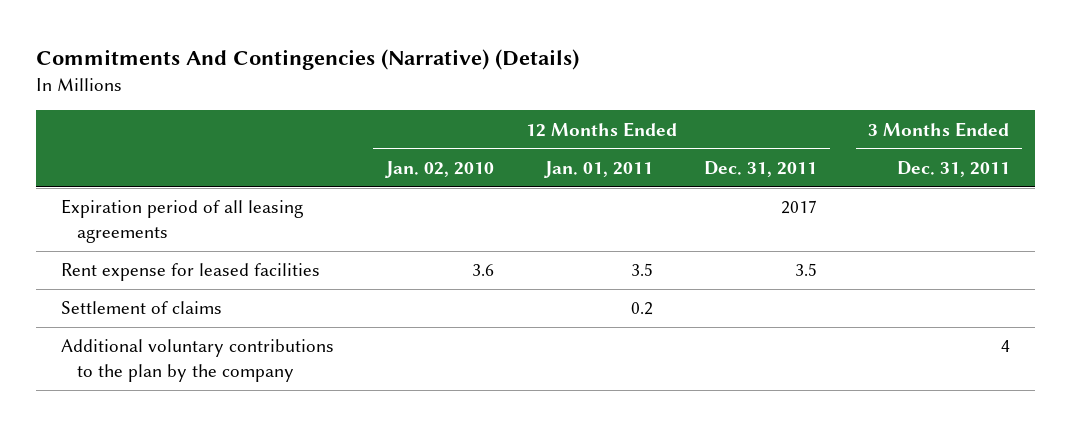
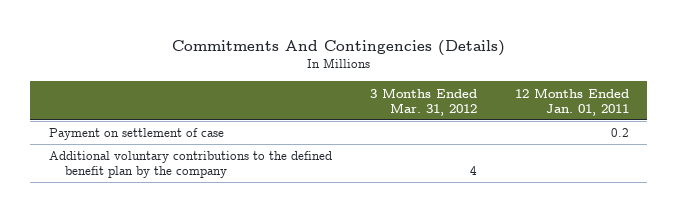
- Commitments And Contingencies (Narrative) (Details)
+ Commitments And Contingencies (Details)
- | 12 Months Ended Jan. 02, 2010 | 12 Months Ended Jan. 01, 2011 | 12 Months Ended Dec. 31, 2011 | 3 Months Ended Dec. 31, 2011
+ | 3 Months Ended Mar. 31, 2012 | 12 Months Ended Jan. 01, 2011
- Expiration period of all leasing agreements | | | 2017 |
- Rent expense for leased facilities | 3.6 | 3.5 | 3.5 |
- Settlement of claims | | 0.2 | |
- Additional voluntary contributions to the plan by the company | | | | 4
+ Payment on settlement of case | | 0.2
+ Additional voluntary contributions to the defined benefit plan by the company | 4 |

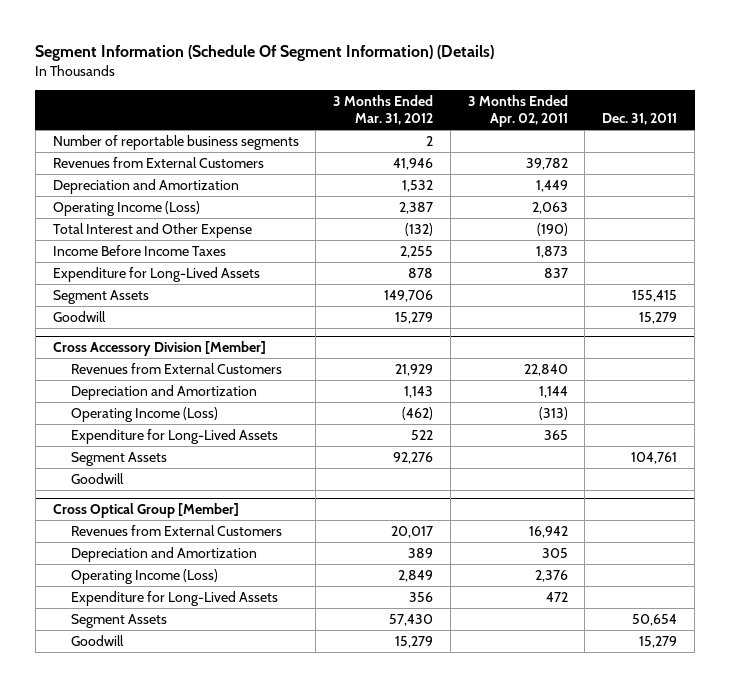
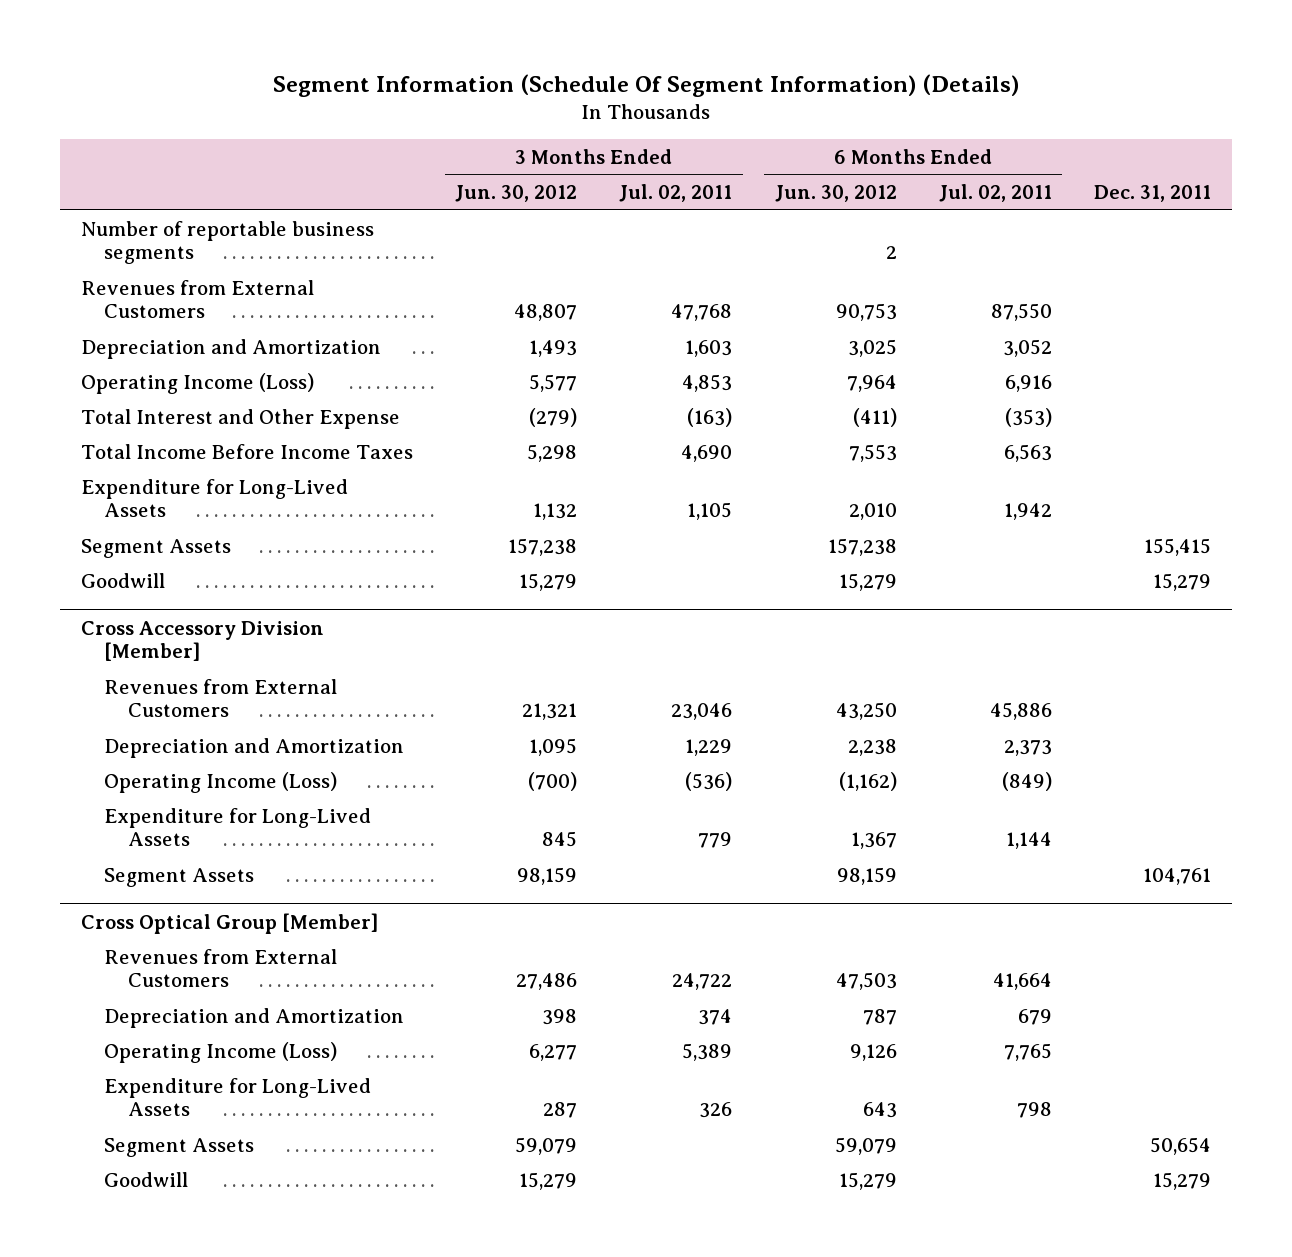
- | 3 Months Ended Mar. 31, 2012 | 3 Months Ended Apr. 02, 2011 | Dec. 31, 2011
+ | 3 Months Ended Jun. 30, 2012 | 3 Months Ended Jul. 02, 2011 | 6 Months Ended Jun. 30, 2012 | 6 Months Ended Jul. 02, 2011 | Dec. 31, 2011
- Income Before Income Taxes | 2,255 | 1,873 |
+ Total Income Before Income Taxes | 5,298 | 4,690 | 7,553 | 6,563 |
@ Cross Accessory Division [Member]
- Goodwill

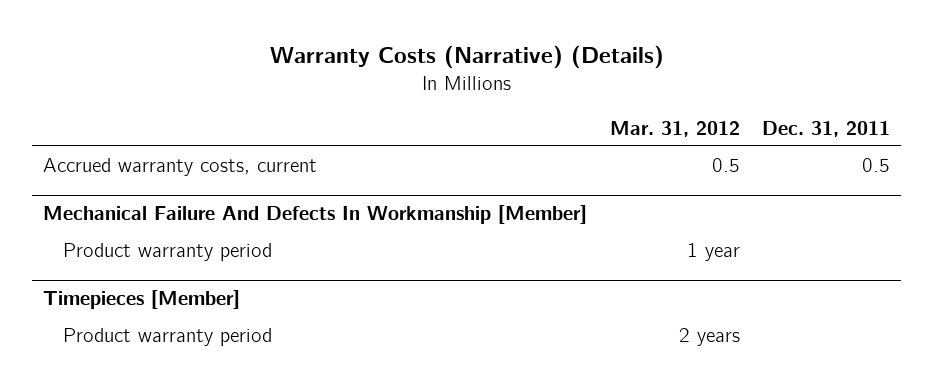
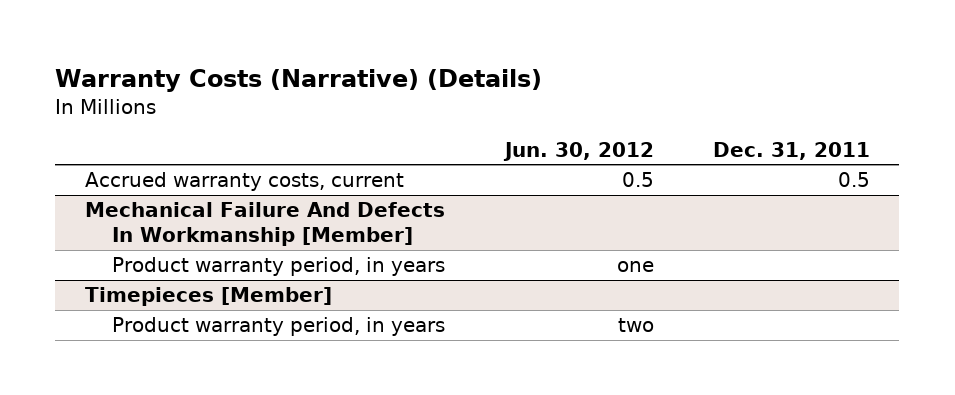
- | Mar. 31, 2012 | Dec. 31, 2011
+ | Jun. 30, 2012 | Dec. 31, 2011
@ Mechanical Failure And Defects In Workmanship [Member]
- Product warranty period | 1 year |
+ Product warranty period, in years | one |
@ Timepieces [Member]
- Product warranty period | 2 years |
+ Product warranty period, in years | two |

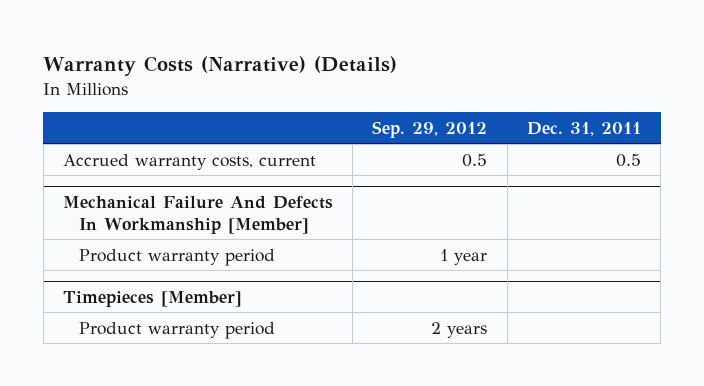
- | Jun. 30, 2012 | Dec. 31, 2011
+ | Sep. 29, 2012 | Dec. 31, 2011
@ Mechanical Failure And Defects In Workmanship [Member]
- Product warranty period, in years | one |
+ Product warranty period | 1 year |
@ Timepieces [Member]
- Product warranty period, in years | two |
+ Product warranty period | 2 years |

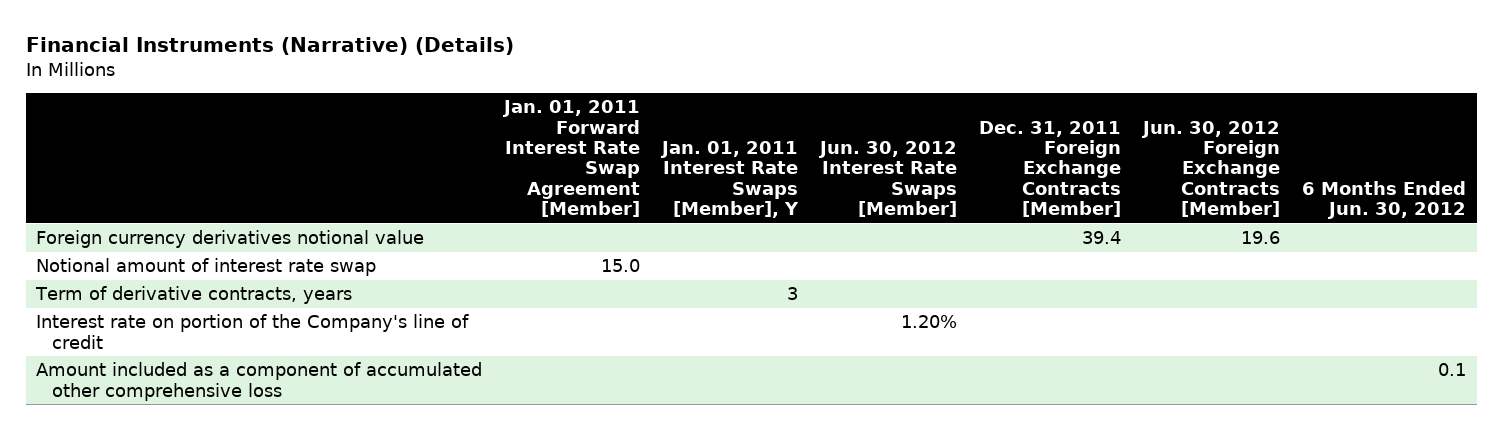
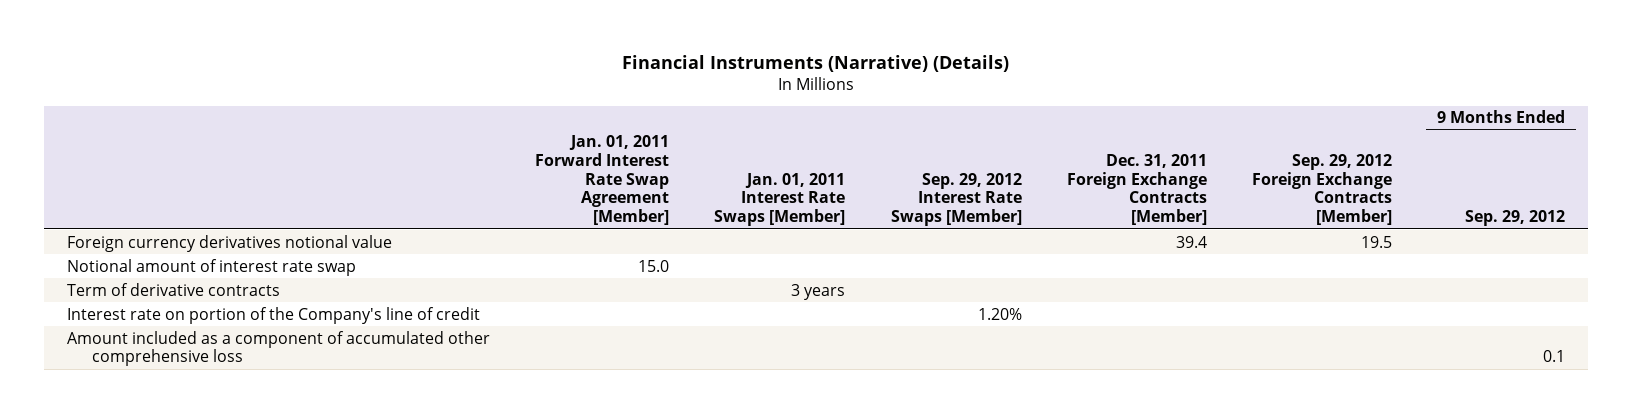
- | Jan. 01, 2011 Forward Interest Rate Swap Agreement [Member] | Jan. 01, 2011 Interest Rate Swaps [Member], Y | Jun. 30, 2012 Interest Rate Swaps [Member] | Dec. 31, 2011 Foreign Exchange Contracts [Member] | Jun. 30, 2012 Foreign Exchange Contracts [Member] | 6 Months Ended Jun. 30, 2012
+ | Jan. 01, 2011 Forward Interest Rate Swap Agreement [Member] | Jan. 01, 2011 Interest Rate Swaps [Member] | Sep. 29, 2012 Interest Rate Swaps [Member] | Dec. 31, 2011 Foreign Exchange Contracts [Member] | Sep. 29, 2012 Foreign Exchange Contracts [Member] | 9 Months Ended Sep. 29, 2012
- Term of derivative contracts, years | | 3 | | | |
+ Term of derivative contracts | | 3 years | | | |

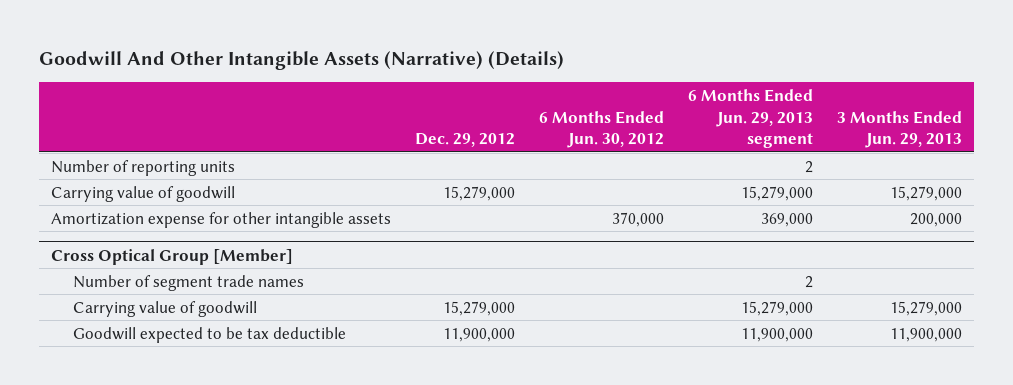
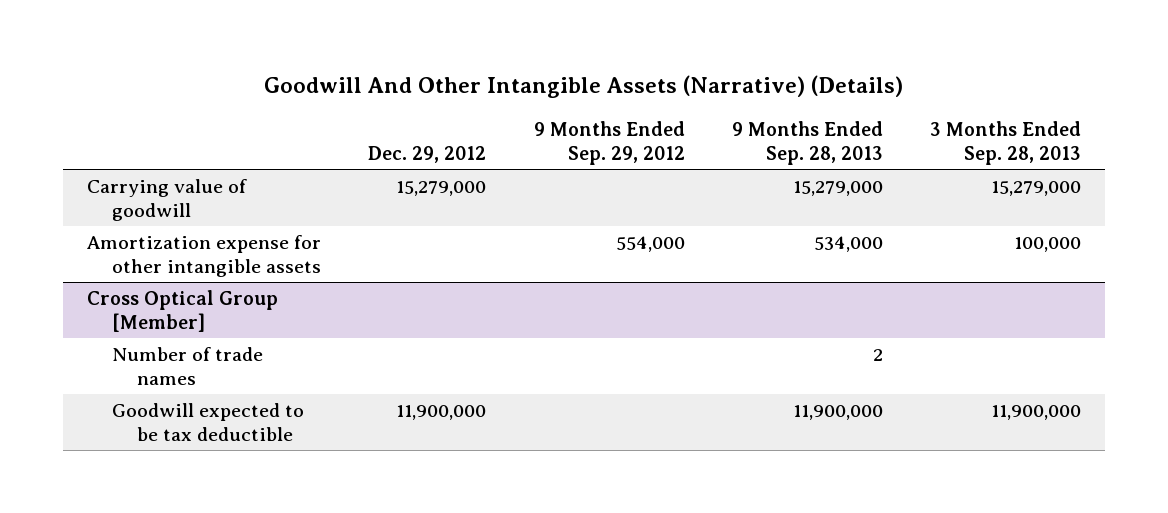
- | Dec. 29, 2012 | 6 Months Ended Jun. 30, 2012 | 6 Months Ended Jun. 29, 2013 segment | 3 Months Ended Jun. 29, 2013
+ | Dec. 29, 2012 | 9 Months Ended Sep. 29, 2012 | 9 Months Ended Sep. 28, 2013 | 3 Months Ended Sep. 28, 2013
- Number of reporting units | | | 2 |
@ Cross Optical Group [Member]
- Number of segment trade names | | | 2 |
- Carrying value of goodwill | 15,279,000 | | 15,279,000 | 15,279,000
+ Number of trade names | | | 2 |

